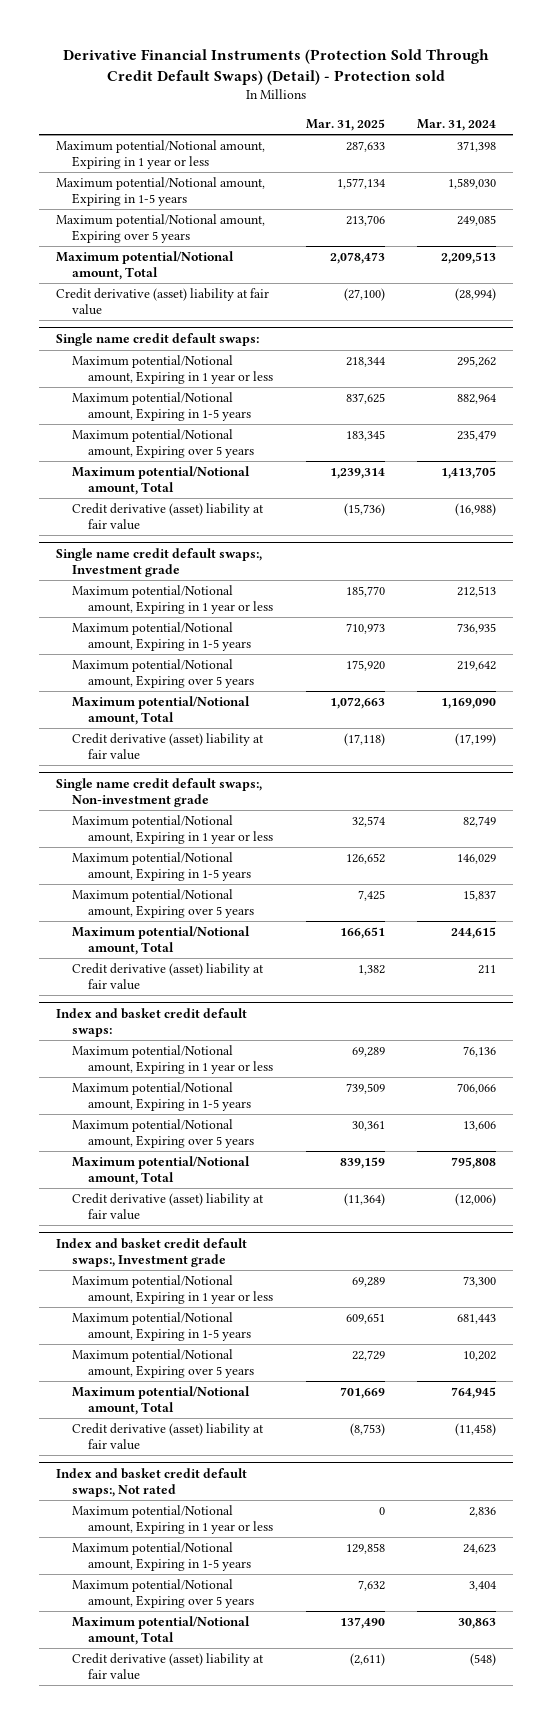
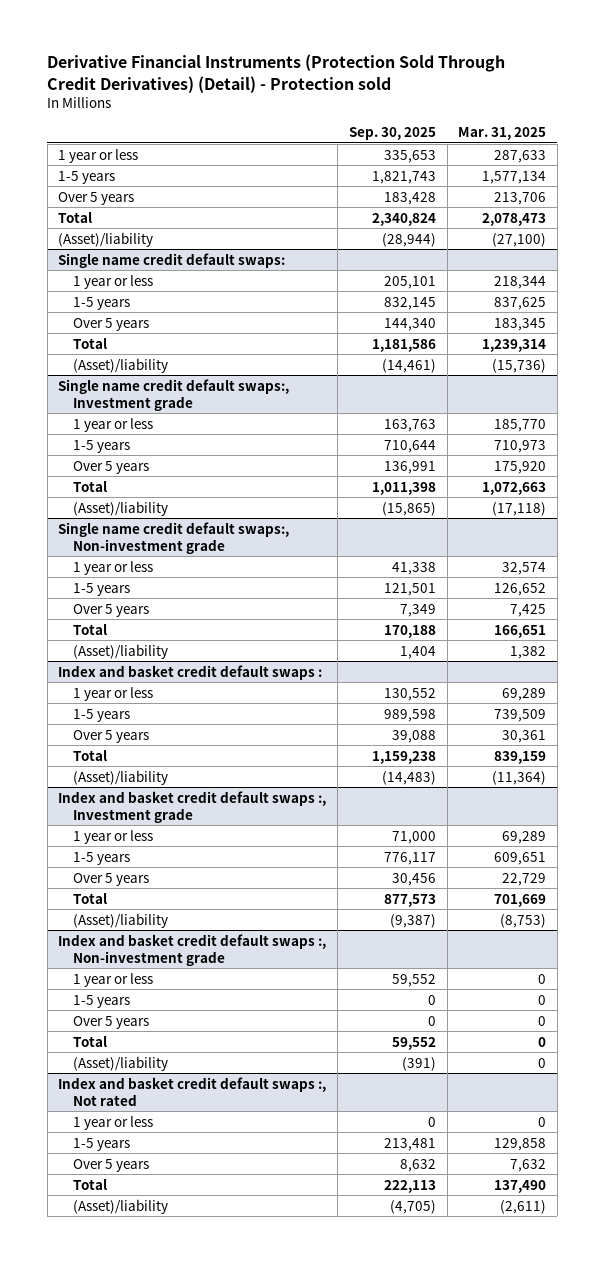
- Derivative Financial Instruments (Protection Sold Through Credit Default Swaps) (Detail) - Protection sold
+ Derivative Financial Instruments (Protection Sold Through Credit Derivatives) (Detail) - Protection sold
- | Mar. 31, 2025 | Mar. 31, 2024
+ | Sep. 30, 2025 | Mar. 31, 2025
- Maximum potential/Notional amount, Expiring in 1 year or less | 287,633 | 371,398
- Maximum potential/Notional amount, Expiring in 1-5 years | 1,577,134 | 1,589,030
- Maximum potential/Notional amount, Expiring over 5 years | 213,706 | 249,085
- Maximum potential/Notional amount, Total | 2,078,473 | 2,209,513
- Credit derivative (asset) liability at fair value | (27,100) | (28,994)
+ 1 year or less | 335,653 | 287,633
+ 1-5 years | 1,821,743 | 1,577,134
+ Over 5 years | 183,428 | 213,706
+ Total | 2,340,824 | 2,078,473
+ (Asset)/liability | (28,944) | (27,100)
@ Single name credit default swaps:
- Maximum potential/Notional amount, Expiring in 1 year or less | 218,344 | 295,262
- Maximum potential/Notional amount, Expiring in 1-5 years | 837,625 | 882,964
- Maximum potential/Notional amount, Expiring over 5 years | 183,345 | 235,479
- Maximum potential/Notional amount, Total | 1,239,314 | 1,413,705
- Credit derivative (asset) liability at fair value | (15,736) | (16,988)
+ 1 year or less | 205,101 | 218,344
+ 1-5 years | 832,145 | 837,625
+ Over 5 years | 144,340 | 183,345
+ Total | 1,181,586 | 1,239,314
+ (Asset)/liability | (14,461) | (15,736)
@ Single name credit default swaps:, Investment grade
- Maximum potential/Notional amount, Expiring in 1 year or less | 185,770 | 212,513
- Maximum potential/Notional amount, Expiring in 1-5 years | 710,973 | 736,935
- Maximum potential/Notional amount, Expiring over 5 years | 175,920 | 219,642
- Maximum potential/Notional amount, Total | 1,072,663 | 1,169,090
- Credit derivative (asset) liability at fair value | (17,118) | (17,199)
+ 1 year or less | 163,763 | 185,770
+ 1-5 years | 710,644 | 710,973
+ Over 5 years | 136,991 | 175,920
+ Total | 1,011,398 | 1,072,663
+ (Asset)/liability | (15,865) | (17,118)
@ Single name credit default swaps:, Non-investment grade
- Maximum potential/Notional amount, Expiring in 1 year or less | 32,574 | 82,749
- Maximum potential/Notional amount, Expiring in 1-5 years | 126,652 | 146,029
- Maximum potential/Notional amount, Expiring over 5 years | 7,425 | 15,837
- Maximum potential/Notional amount, Total | 166,651 | 244,615
- Credit derivative (asset) liability at fair value | 1,382 | 211
- Index and basket credit default swaps:
- Maximum potential/Notional amount, Expiring in 1 year or less | 69,289 | 76,136
- Maximum potential/Notional amount, Expiring in 1-5 years | 739,509 | 706,066
- Maximum potential/Notional amount, Expiring over 5 years | 30,361 | 13,606
- Maximum potential/Notional amount, Total | 839,159 | 795,808
- Credit derivative (asset) liability at fair value | (11,364) | (12,006)
- Index and basket credit default swaps:, Investment grade
- Maximum potential/Notional amount, Expiring in 1 year or less | 69,289 | 73,300
- Maximum potential/Notional amount, Expiring in 1-5 years | 609,651 | 681,443
- Maximum potential/Notional amount, Expiring over 5 years | 22,729 | 10,202
- Maximum potential/Notional amount, Total | 701,669 | 764,945
- Credit derivative (asset) liability at fair value | (8,753) | (11,458)
- Index and basket credit default swaps:, Not rated
- Maximum potential/Notional amount, Expiring in 1 year or less | 0 | 2,836
- Maximum potential/Notional amount, Expiring in 1-5 years | 129,858 | 24,623
- Maximum potential/Notional amount, Expiring over 5 years | 7,632 | 3,404
- Maximum potential/Notional amount, Total | 137,490 | 30,863
- Credit derivative (asset) liability at fair value | (2,611) | (548)
@ Single name credit default swaps:, Non-investment grade
+ 1 year or less | 41,338 | 32,574
+ 1-5 years | 121,501 | 126,652
+ Over 5 years | 7,349 | 7,425
+ Total | 170,188 | 166,651
+ (Asset)/liability | 1,404 | 1,382
+ Index and basket credit default swaps :
+ 1 year or less | 130,552 | 69,289
+ 1-5 years | 989,598 | 739,509
+ Over 5 years | 39,088 | 30,361
+ Total | 1,159,238 | 839,159
+ (Asset)/liability | (14,483) | (11,364)
+ Index and basket credit default swaps :, Investment grade
+ 1 year or less | 71,000 | 69,289
+ 1-5 years | 776,117 | 609,651
+ Over 5 years | 30,456 | 22,729
+ Total | 877,573 | 701,669
+ (Asset)/liability | (9,387) | (8,753)
+ Index and basket credit default swaps :, Non-investment grade
+ 1 year or less | 59,552 | 0
+ 1-5 years | 0 | 0
+ Over 5 years | 0 | 0
+ Total | 59,552 | 0
+ (Asset)/liability | (391) | 0
+ Index and basket credit default swaps :, Not rated
+ 1 year or less | 0 | 0
+ 1-5 years | 213,481 | 129,858
+ Over 5 years | 8,632 | 7,632
+ Total | 222,113 | 137,490
+ (Asset)/liability | (4,705) | (2,611)

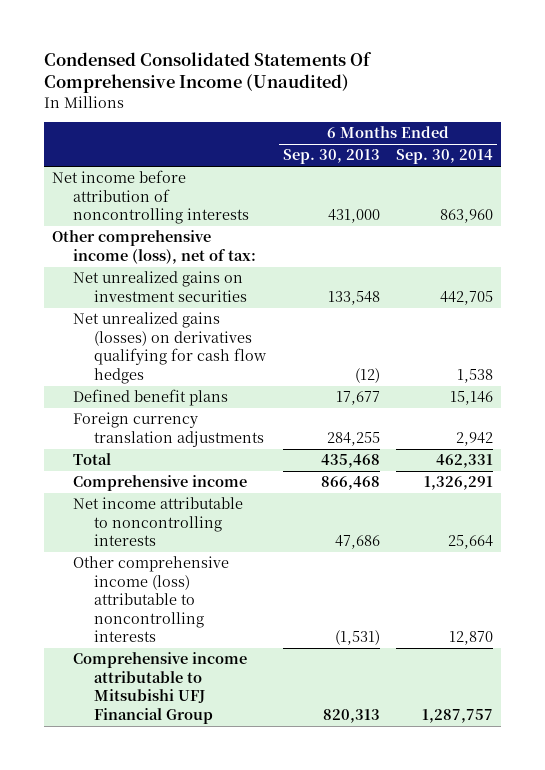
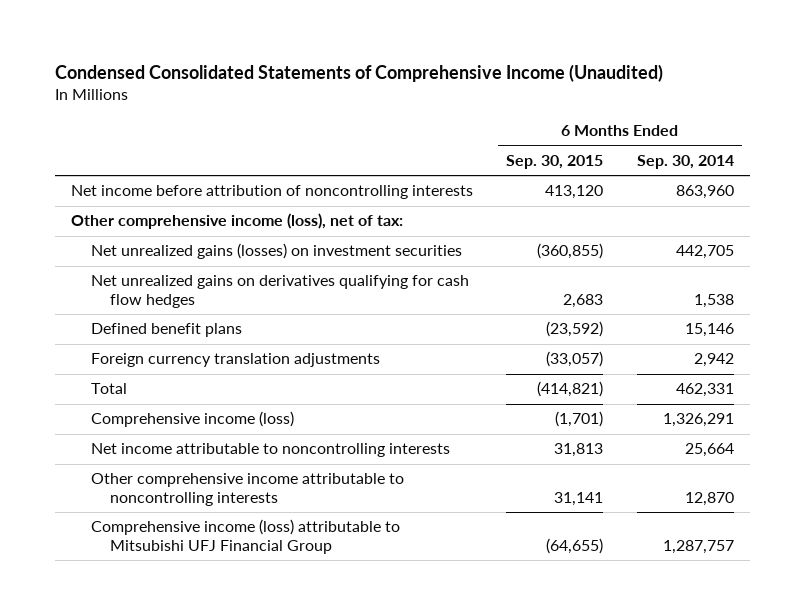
- Condensed Consolidated Statements Of Comprehensive Income (Unaudited)
+ Condensed Consolidated Statements of Comprehensive Income (Unaudited)
- | 6 Months Ended Sep. 30, 2013 | 6 Months Ended Sep. 30, 2014
+ | 6 Months Ended Sep. 30, 2015 | 6 Months Ended Sep. 30, 2014
- Net unrealized gains on investment securities | 133,548 | 442,705
- Net unrealized gains (losses) on derivatives qualifying for cash flow hedges | (12) | 1,538
+ Net unrealized gains (losses) on investment securities | (360,855) | 442,705
+ Net unrealized gains on derivatives qualifying for cash flow hedges | 2,683 | 1,538
- Comprehensive income | 866,468 | 1,326,291
+ Comprehensive income (loss) | (1,701) | 1,326,291
- Other comprehensive income (loss) attributable to noncontrolling interests | (1,531) | 12,870
- Comprehensive income attributable to Mitsubishi UFJ Financial Group | 820,313 | 1,287,757
+ Other comprehensive income attributable to noncontrolling interests | 31,141 | 12,870
+ Comprehensive income (loss) attributable to Mitsubishi UFJ Financial Group | (64,655) | 1,287,757

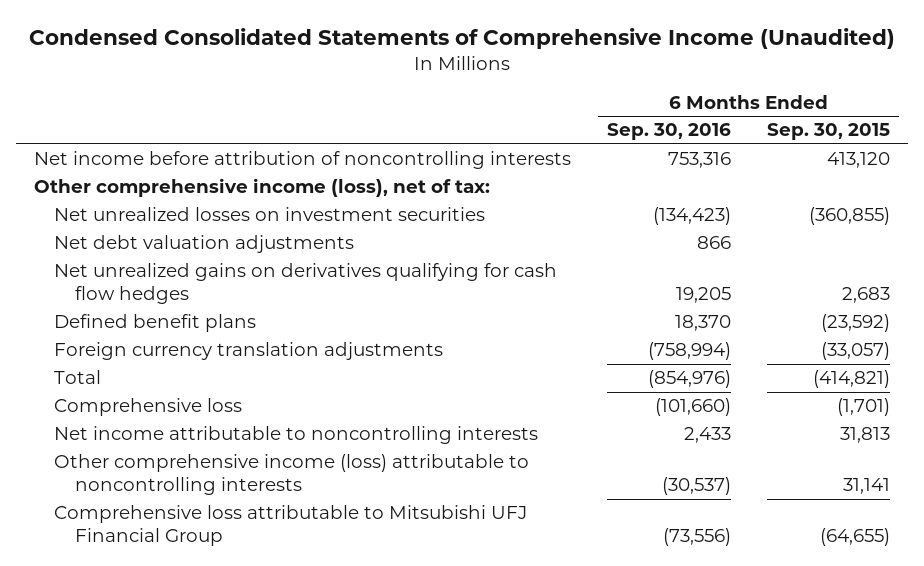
- | 6 Months Ended Sep. 30, 2015 | 6 Months Ended Sep. 30, 2014
+ | 6 Months Ended Sep. 30, 2016 | 6 Months Ended Sep. 30, 2015
- Net unrealized gains (losses) on investment securities | (360,855) | 442,705
+ Net unrealized losses on investment securities | (134,423) | (360,855)
+ Net debt valuation adjustments | 866 |
- Comprehensive income (loss) | (1,701) | 1,326,291
+ Comprehensive loss | (101,660) | (1,701)
- Other comprehensive income attributable to noncontrolling interests | 31,141 | 12,870
- Comprehensive income (loss) attributable to Mitsubishi UFJ Financial Group | (64,655) | 1,287,757
+ Other comprehensive income (loss) attributable to noncontrolling interests | (30,537) | 31,141
+ Comprehensive loss attributable to Mitsubishi UFJ Financial Group | (73,556) | (64,655)

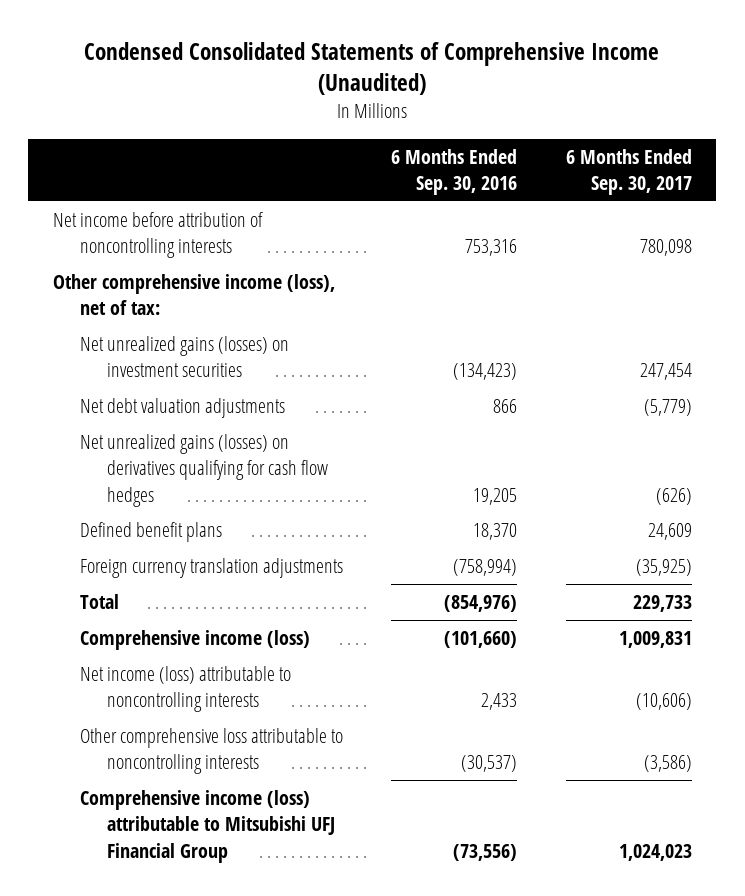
- | 6 Months Ended Sep. 30, 2016 | 6 Months Ended Sep. 30, 2015
+ | 6 Months Ended Sep. 30, 2016 | 6 Months Ended Sep. 30, 2017
- Net unrealized losses on investment securities | (134,423) | (360,855)
+ Net unrealized gains (losses) on investment securities | (134,423) | 247,454
- Net unrealized gains on derivatives qualifying for cash flow hedges | 19,205 | 2,683
+ Net unrealized gains (losses) on derivatives qualifying for cash flow hedges | 19,205 | (626)
- Comprehensive loss | (101,660) | (1,701)
- Net income attributable to noncontrolling interests | 2,433 | 31,813
- Other comprehensive income (loss) attributable to noncontrolling interests | (30,537) | 31,141
- Comprehensive loss attributable to Mitsubishi UFJ Financial Group | (73,556) | (64,655)
+ Comprehensive income (loss) | (101,660) | 1,009,831
+ Net income (loss) attributable to noncontrolling interests | 2,433 | (10,606)
+ Other comprehensive loss attributable to noncontrolling interests | (30,537) | (3,586)
+ Comprehensive income (loss) attributable to Mitsubishi UFJ Financial Group | (73,556) | 1,024,023

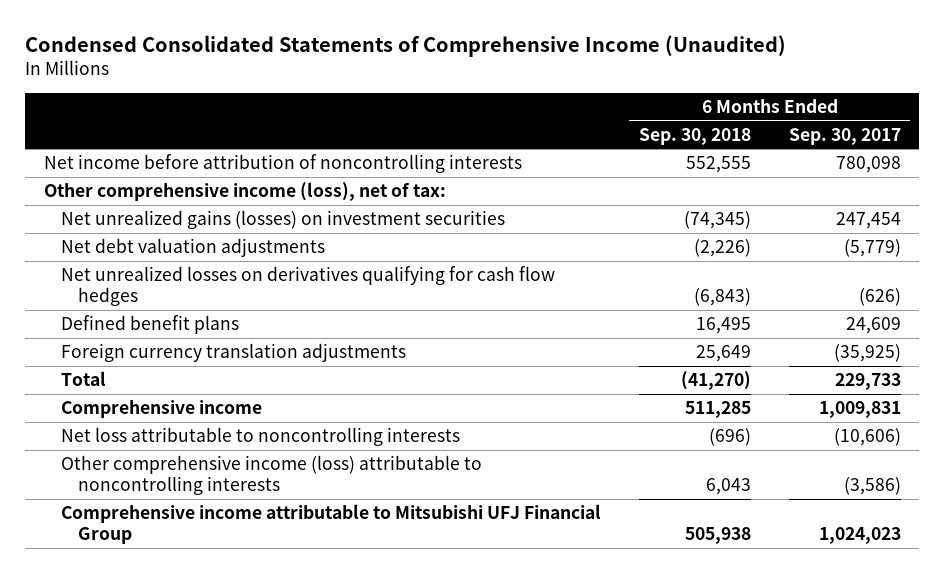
- | 6 Months Ended Sep. 30, 2016 | 6 Months Ended Sep. 30, 2017
+ | 6 Months Ended Sep. 30, 2018 | 6 Months Ended Sep. 30, 2017
- Net unrealized gains (losses) on derivatives qualifying for cash flow hedges | 19,205 | (626)
+ Net unrealized losses on derivatives qualifying for cash flow hedges | (6,843) | (626)
- Comprehensive income (loss) | (101,660) | 1,009,831
- Net income (loss) attributable to noncontrolling interests | 2,433 | (10,606)
- Other comprehensive loss attributable to noncontrolling interests | (30,537) | (3,586)
- Comprehensive income (loss) attributable to Mitsubishi UFJ Financial Group | (73,556) | 1,024,023
+ Comprehensive income | 511,285 | 1,009,831
+ Net loss attributable to noncontrolling interests | (696) | (10,606)
+ Other comprehensive income (loss) attributable to noncontrolling interests | 6,043 | (3,586)
+ Comprehensive income attributable to Mitsubishi UFJ Financial Group | 505,938 | 1,024,023

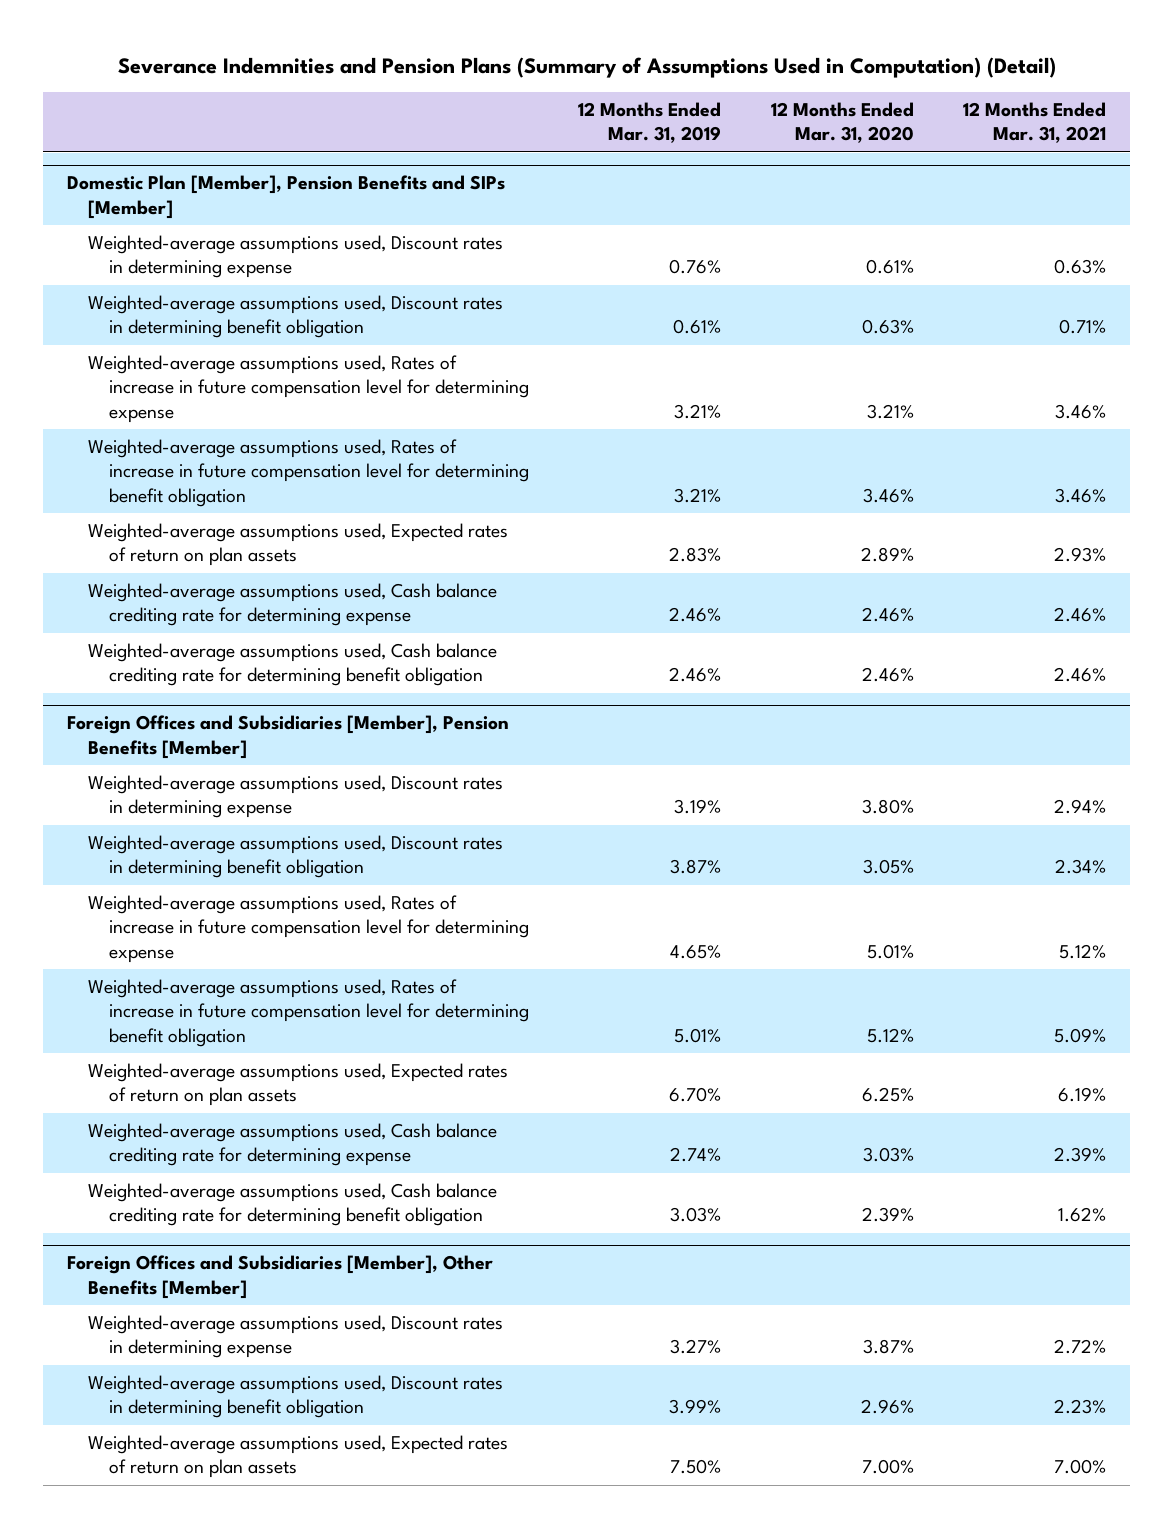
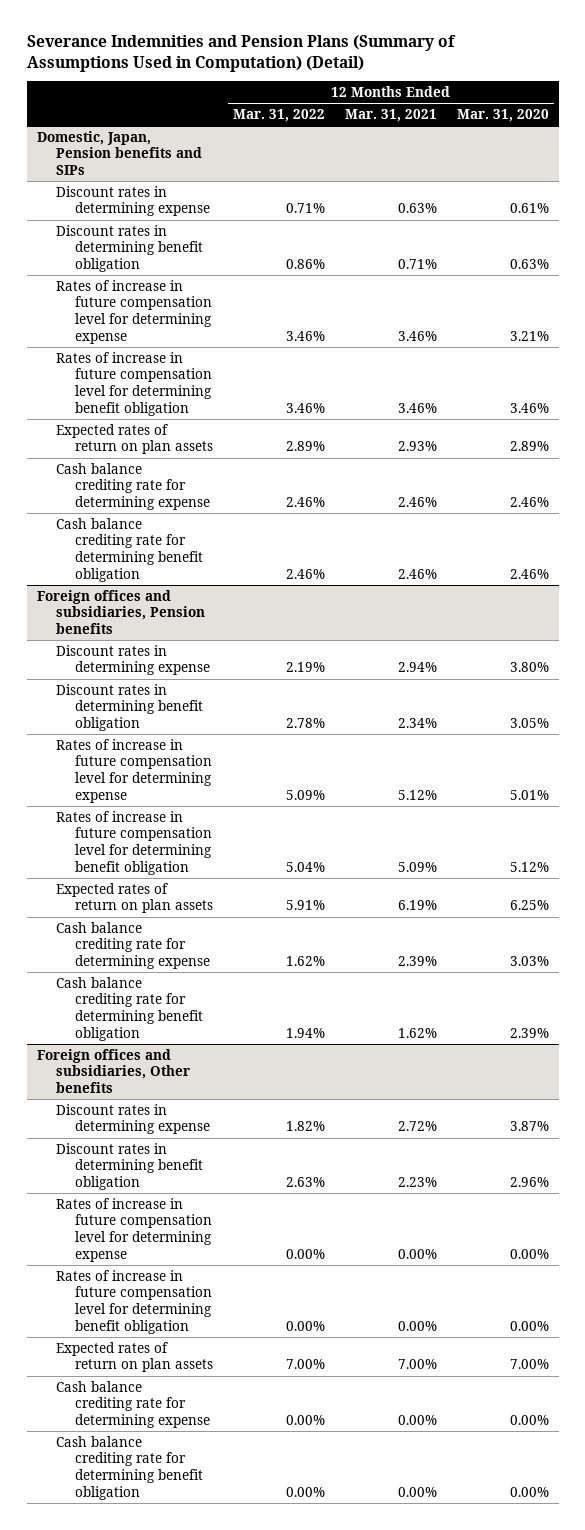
- | 12 Months Ended Mar. 31, 2019 | 12 Months Ended Mar. 31, 2020 | 12 Months Ended Mar. 31, 2021
+ | 12 Months Ended Mar. 31, 2022 | 12 Months Ended Mar. 31, 2021 | 12 Months Ended Mar. 31, 2020
- Domestic Plan [Member], Pension Benefits and SIPs [Member]
- Weighted-average assumptions used, Discount rates in determining expense | 0.76% | 0.61% | 0.63%
- Weighted-average assumptions used, Discount rates in determining benefit obligation | 0.61% | 0.63% | 0.71%
- Weighted-average assumptions used, Rates of increase in future compensation level for determining expense | 3.21% | 3.21% | 3.46%
- Weighted-average assumptions used, Rates of increase in future compensation level for determining benefit obligation | 3.21% | 3.46% | 3.46%
- Weighted-average assumptions used, Expected rates of return on plan assets | 2.83% | 2.89% | 2.93%
- Weighted-average assumptions used, Cash balance crediting rate for determining expense | 2.46% | 2.46% | 2.46%
- Weighted-average assumptions used, Cash balance crediting rate for determining benefit obligation | 2.46% | 2.46% | 2.46%
- Foreign Offices and Subsidiaries [Member], Pension Benefits [Member]
- Weighted-average assumptions used, Discount rates in determining expense | 3.19% | 3.80% | 2.94%
- Weighted-average assumptions used, Discount rates in determining benefit obligation | 3.87% | 3.05% | 2.34%
- Weighted-average assumptions used, Rates of increase in future compensation level for determining expense | 4.65% | 5.01% | 5.12%
- Weighted-average assumptions used, Rates of increase in future compensation level for determining benefit obligation | 5.01% | 5.12% | 5.09%
- Weighted-average assumptions used, Expected rates of return on plan assets | 6.70% | 6.25% | 6.19%
- Weighted-average assumptions used, Cash balance crediting rate for determining expense | 2.74% | 3.03% | 2.39%
- Weighted-average assumptions used, Cash balance crediting rate for determining benefit obligation | 3.03% | 2.39% | 1.62%
- Foreign Offices and Subsidiaries [Member], Other Benefits [Member]
- Weighted-average assumptions used, Discount rates in determining expense | 3.27% | 3.87% | 2.72%
- Weighted-average assumptions used, Discount rates in determining benefit obligation | 3.99% | 2.96% | 2.23%
- Weighted-average assumptions used, Expected rates of return on plan assets | 7.50% | 7.00% | 7.00%
+ Domestic, Japan, Pension benefits and SIPs
+ Discount rates in determining expense | 0.71% | 0.63% | 0.61%
+ Discount rates in determining benefit obligation | 0.86% | 0.71% | 0.63%
+ Rates of increase in future compensation level for determining expense | 3.46% | 3.46% | 3.21%
+ Rates of increase in future compensation level for determining benefit obligation | 3.46% | 3.46% | 3.46%
+ Expected rates of return on plan assets | 2.89% | 2.93% | 2.89%
+ Cash balance crediting rate for determining expense | 2.46% | 2.46% | 2.46%
+ Cash balance crediting rate for determining benefit obligation | 2.46% | 2.46% | 2.46%
+ Foreign offices and subsidiaries, Pension benefits
+ Discount rates in determining expense | 2.19% | 2.94% | 3.80%
+ Discount rates in determining benefit obligation | 2.78% | 2.34% | 3.05%
+ Rates of increase in future compensation level for determining expense | 5.09% | 5.12% | 5.01%
+ Rates of increase in future compensation level for determining benefit obligation | 5.04% | 5.09% | 5.12%
+ Expected rates of return on plan assets | 5.91% | 6.19% | 6.25%
+ Cash balance crediting rate for determining expense | 1.62% | 2.39% | 3.03%
+ Cash balance crediting rate for determining benefit obligation | 1.94% | 1.62% | 2.39%
+ Foreign offices and subsidiaries, Other benefits
+ Discount rates in determining expense | 1.82% | 2.72% | 3.87%
+ Discount rates in determining benefit obligation | 2.63% | 2.23% | 2.96%
+ Rates of increase in future compensation level for determining expense | 0.00% | 0.00% | 0.00%
+ Rates of increase in future compensation level for determining benefit obligation | 0.00% | 0.00% | 0.00%
+ Expected rates of return on plan assets | 7.00% | 7.00% | 7.00%
+ Cash balance crediting rate for determining expense | 0.00% | 0.00% | 0.00%
+ Cash balance crediting rate for determining benefit obligation | 0.00% | 0.00% | 0.00%

